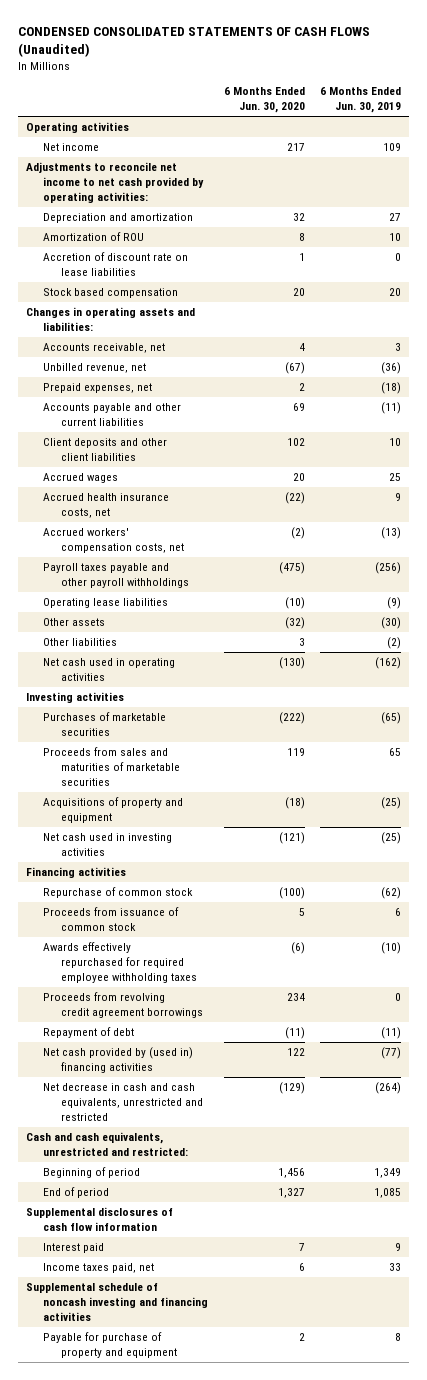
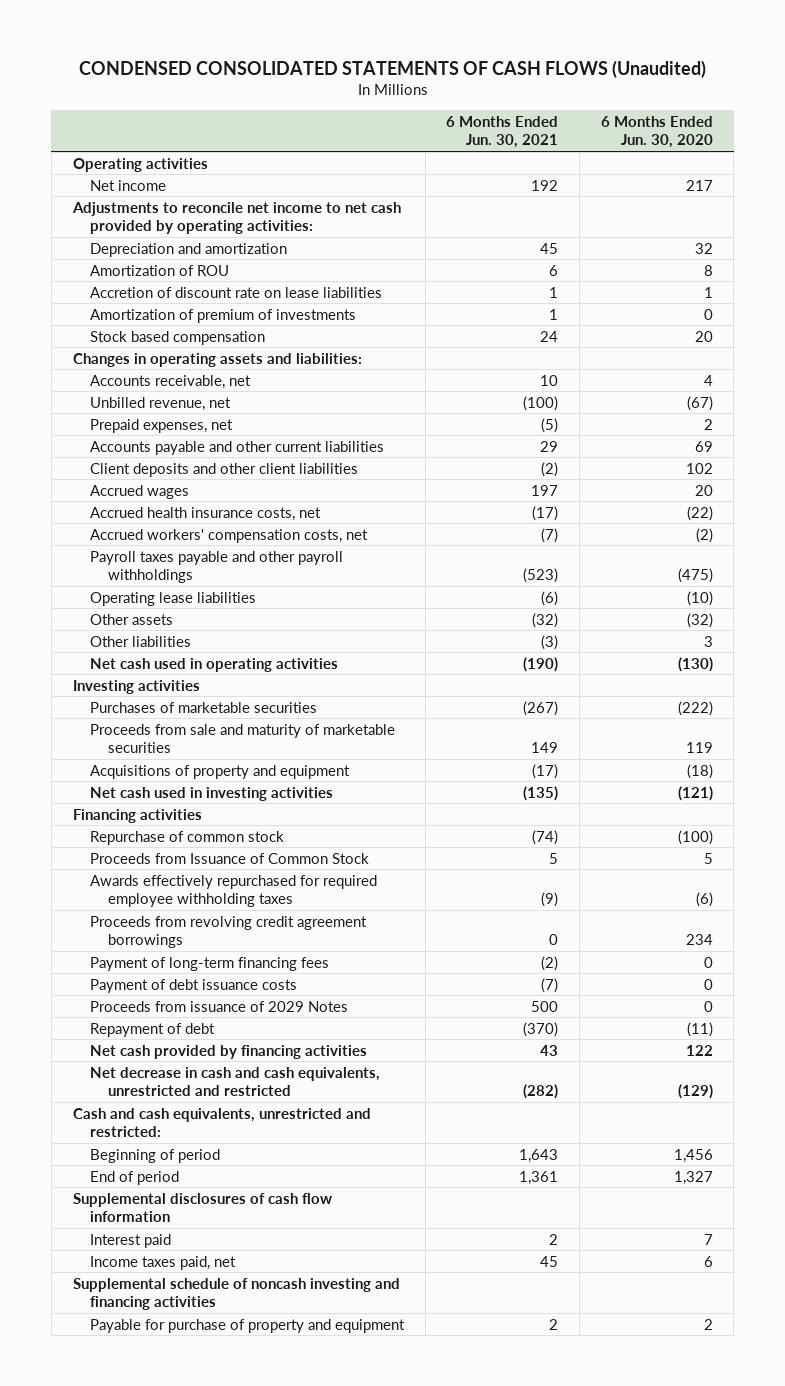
- | 6 Months Ended Jun. 30, 2020 | 6 Months Ended Jun. 30, 2019
+ | 6 Months Ended Jun. 30, 2021 | 6 Months Ended Jun. 30, 2020
+ Amortization of premium of investments | 1 | 0
- Proceeds from sales and maturities of marketable securities | 119 | 65
+ Proceeds from sale and maturity of marketable securities | 149 | 119
- Proceeds from issuance of common stock | 5 | 6
+ Proceeds from Issuance of Common Stock | 5 | 5
+ Payment of long-term financing fees | (2) | 0
+ Payment of debt issuance costs | (7) | 0
+ Proceeds from issuance of 2029 Notes | 500 | 0
- Net cash provided by (used in) financing activities | 122 | (77)
+ Net cash provided by financing activities | 43 | 122

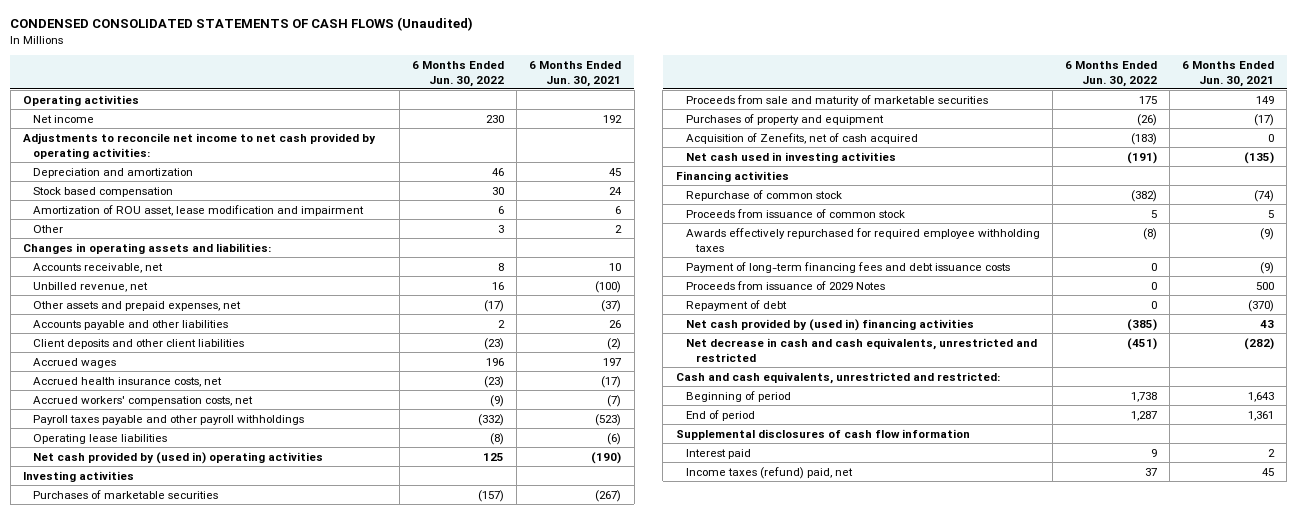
- | 6 Months Ended Jun. 30, 2021 | 6 Months Ended Jun. 30, 2020
+ | 6 Months Ended Jun. 30, 2022 | 6 Months Ended Jun. 30, 2021
- Amortization of ROU | 6 | 8
- Accretion of discount rate on lease liabilities | 1 | 1
- Amortization of premium of investments | 1 | 0
+ Amortization of ROU asset, lease modification and impairment | 6 | 6
+ Other | 3 | 2
- Prepaid expenses, net | (5) | 2
- Accounts payable and other current liabilities | 29 | 69
+ Other assets and prepaid expenses, net | (17) | (37)
+ Accounts payable and other liabilities | 2 | 26
- Other assets | (32) | (32)
- Other liabilities | (3) | 3
- Net cash used in operating activities | (190) | (130)
+ Net cash provided by (used in) operating activities | 125 | (190)
- Acquisitions of property and equipment | (17) | (18)
+ Purchases of property and equipment | (26) | (17)
+ Acquisition of Zenefits, net of cash acquired | (183) | 0
- Proceeds from Issuance of Common Stock | 5 | 5
+ Proceeds from issuance of common stock | 5 | 5
- Proceeds from revolving credit agreement borrowings | 0 | 234
- Payment of long-term financing fees | (2) | 0
- Payment of debt issuance costs | (7) | 0
+ Payment of long-term financing fees and debt issuance costs | 0 | (9)
- Net cash provided by financing activities | 43 | 122
+ Net cash provided by (used in) financing activities | (385) | 43
- Income taxes paid, net | 45 | 6
- Supplemental schedule of noncash investing and financing activities
- Payable for purchase of property and equipment | 2 | 2
+ Income taxes (refund) paid, net | 37 | 45

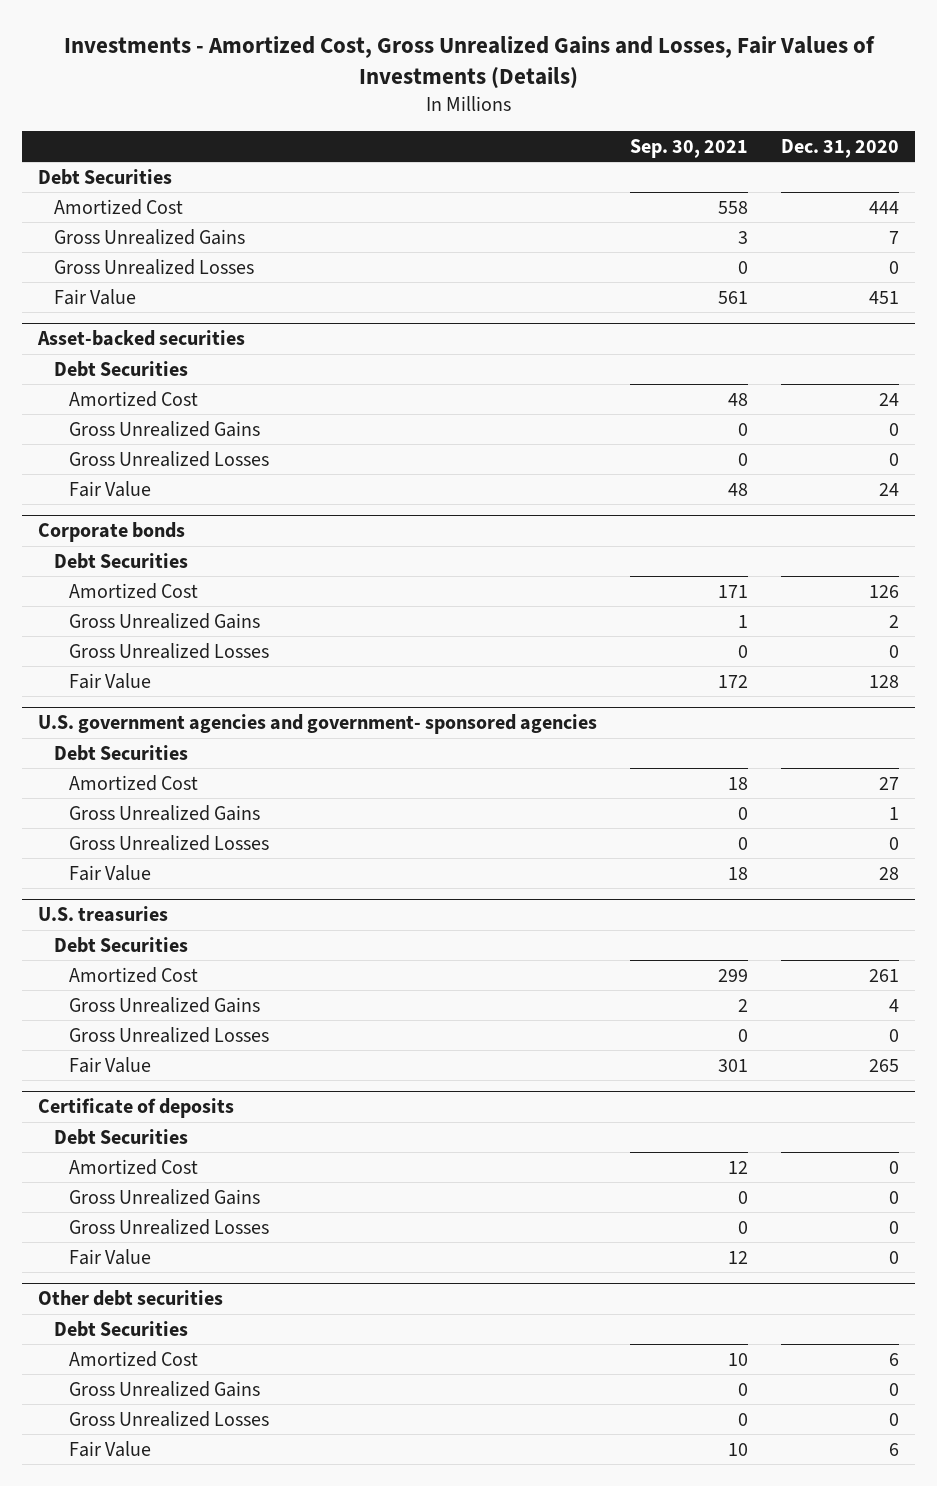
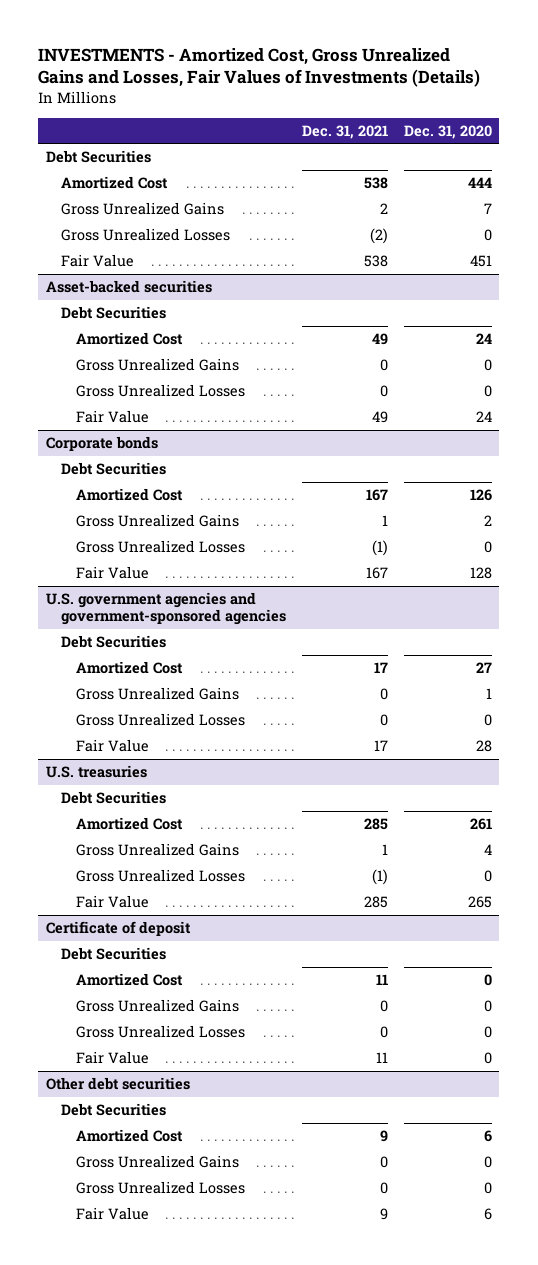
- Investments - Amortized Cost, Gross Unrealized Gains and Losses, Fair Values of Investments (Details)
+ INVESTMENTS - Amortized Cost, Gross Unrealized Gains and Losses, Fair Values of Investments (Details)
- | Sep. 30, 2021 | Dec. 31, 2020
+ | Dec. 31, 2021 | Dec. 31, 2020
- U.S. government agencies and government- sponsored agencies
+ U.S. government agencies and government-sponsored agencies
- Certificate of deposits
+ Certificate of deposit

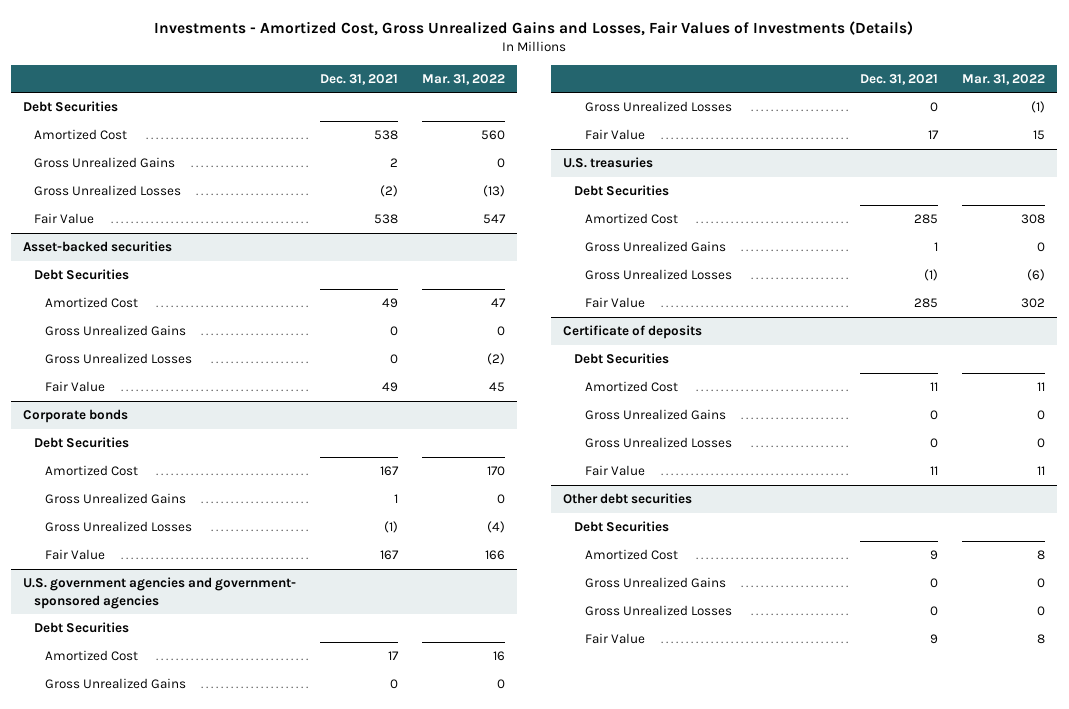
- INVESTMENTS - Amortized Cost, Gross Unrealized Gains and Losses, Fair Values of Investments (Details)
+ Investments - Amortized Cost, Gross Unrealized Gains and Losses, Fair Values of Investments (Details)
- | Dec. 31, 2021 | Dec. 31, 2020
+ | Dec. 31, 2021 | Mar. 31, 2022
- U.S. government agencies and government-sponsored agencies
+ U.S. government agencies and government- sponsored agencies
- Certificate of deposit
+ Certificate of deposits

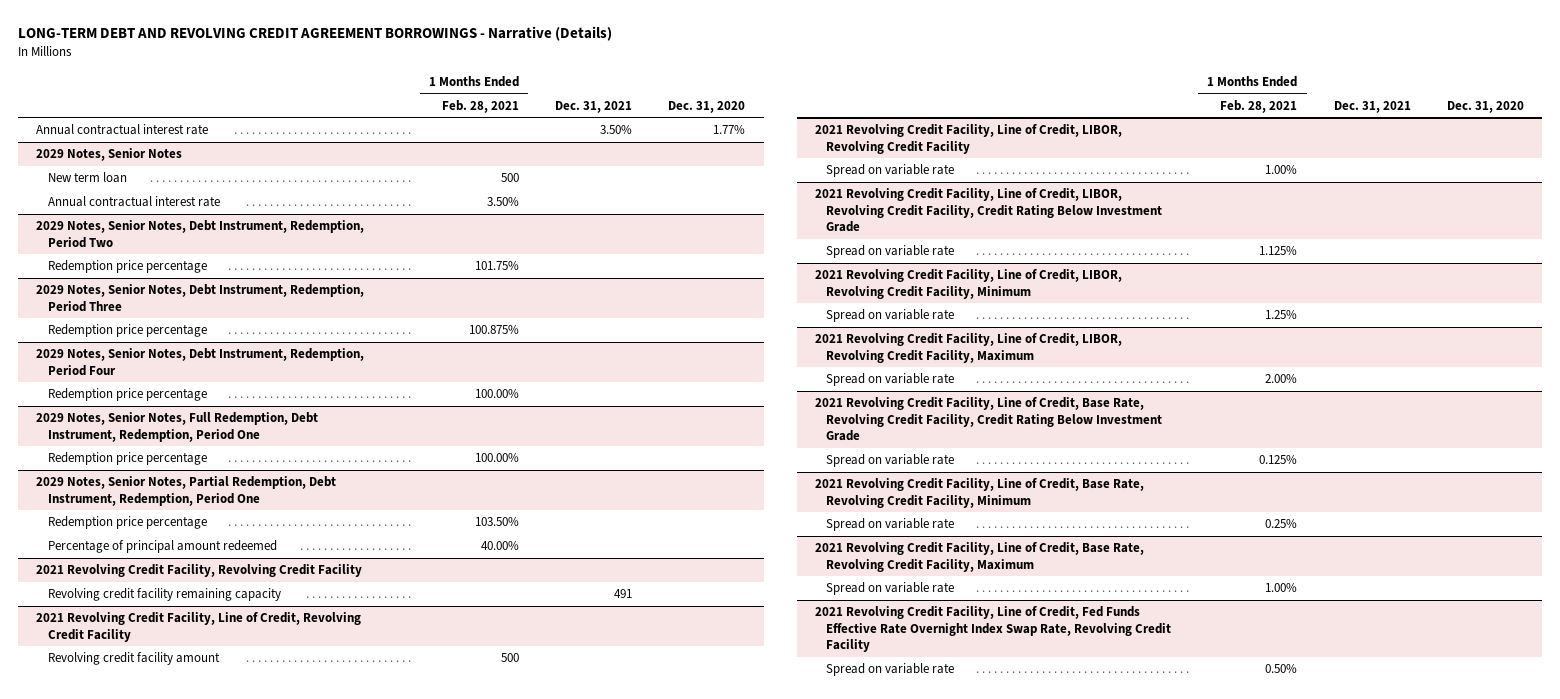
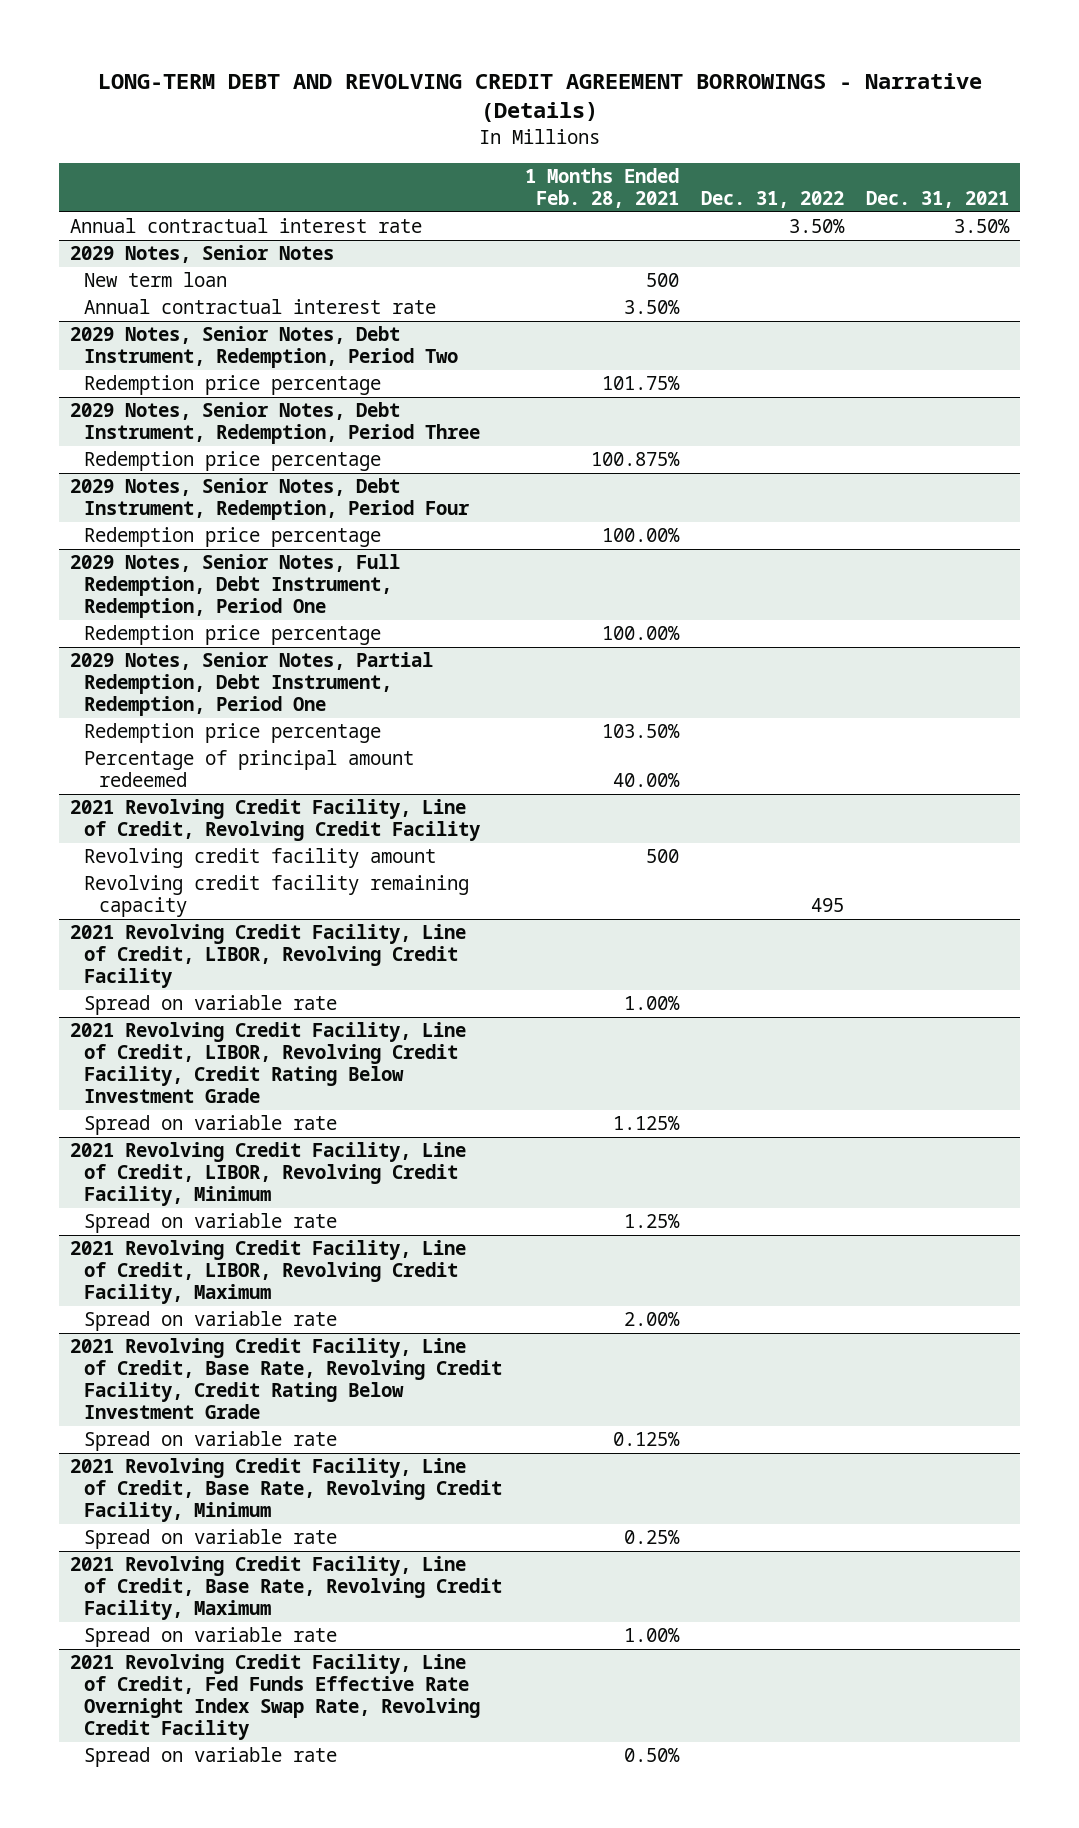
- | 1 Months Ended Feb. 28, 2021 | Dec. 31, 2021 | Dec. 31, 2020
+ | 1 Months Ended Feb. 28, 2021 | Dec. 31, 2022 | Dec. 31, 2021
- 2021 Revolving Credit Facility, Revolving Credit Facility
- Revolving credit facility remaining capacity | | 491 |
@ 2021 Revolving Credit Facility, Line of Credit, Revolving Credit Facility
+ Revolving credit facility remaining capacity | | 495 |

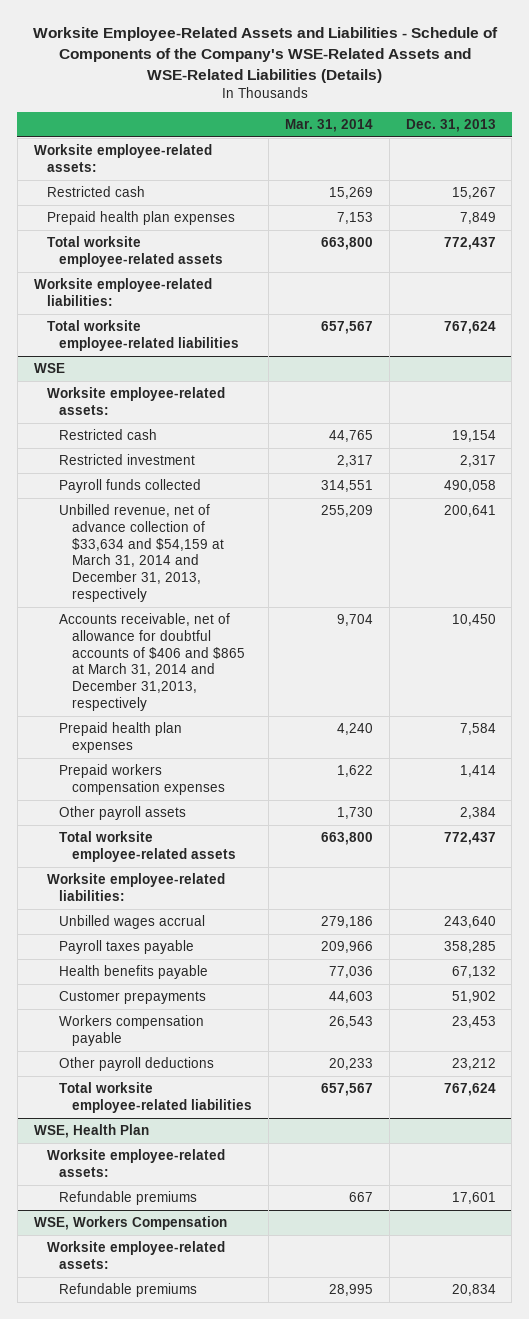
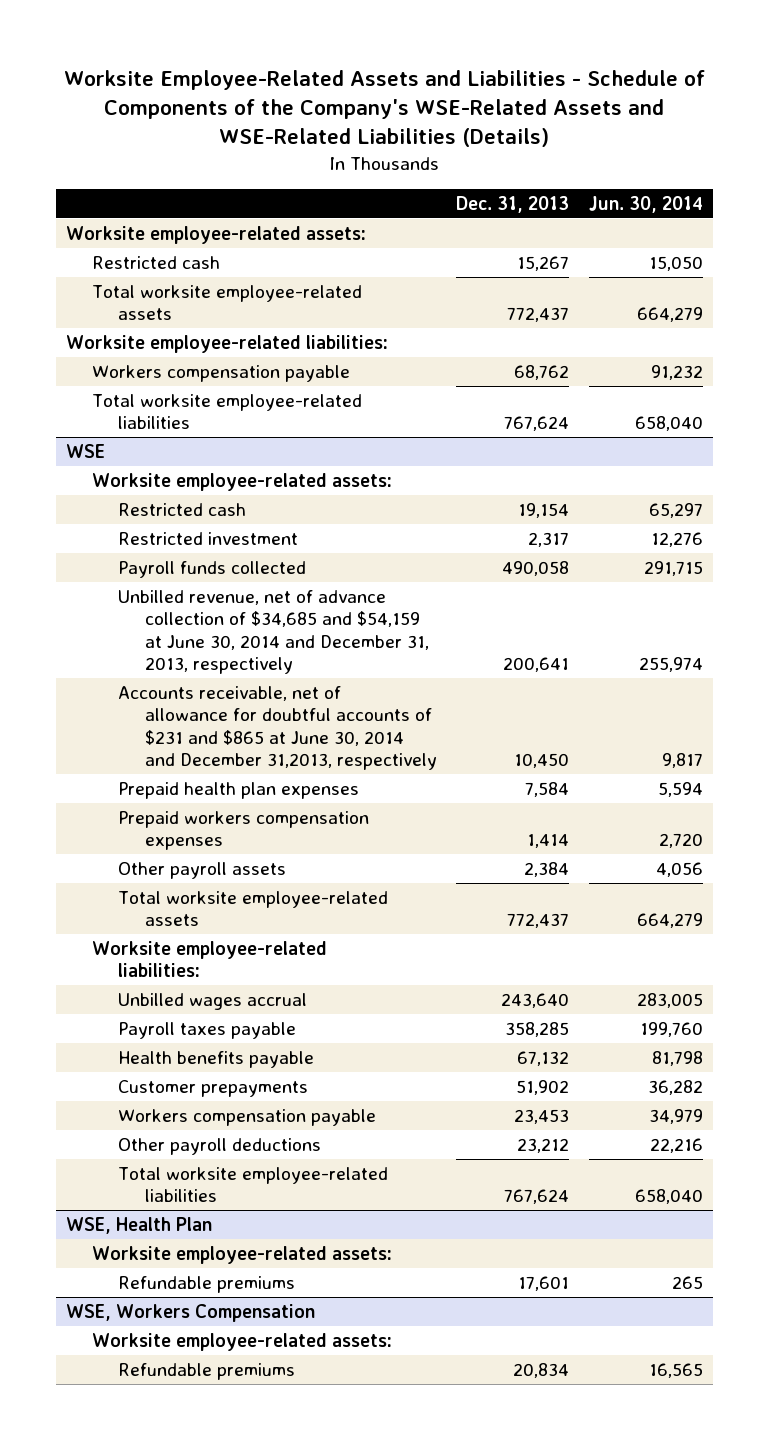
- | Mar. 31, 2014 | Dec. 31, 2013
+ | Dec. 31, 2013 | Jun. 30, 2014
- Prepaid health plan expenses | 7,153 | 7,849
+ Workers compensation payable | 68,762 | 91,232
@ WSE
- Unbilled revenue, net of advance collection of $33,634 and $54,159 at March 31, 2014 and December 31, 2013, respectively | 255,209 | 200,641
- Accounts receivable, net of allowance for doubtful accounts of $406 and $865 at March 31, 2014 and December 31,2013, respectively | 9,704 | 10,450
+ Unbilled revenue, net of advance collection of $34,685 and $54,159 at June 30, 2014 and December 31, 2013, respectively | 200,641 | 255,974
+ Accounts receivable, net of allowance for doubtful accounts of $231 and $865 at June 30, 2014 and December 31,2013, respectively | 10,450 | 9,817

